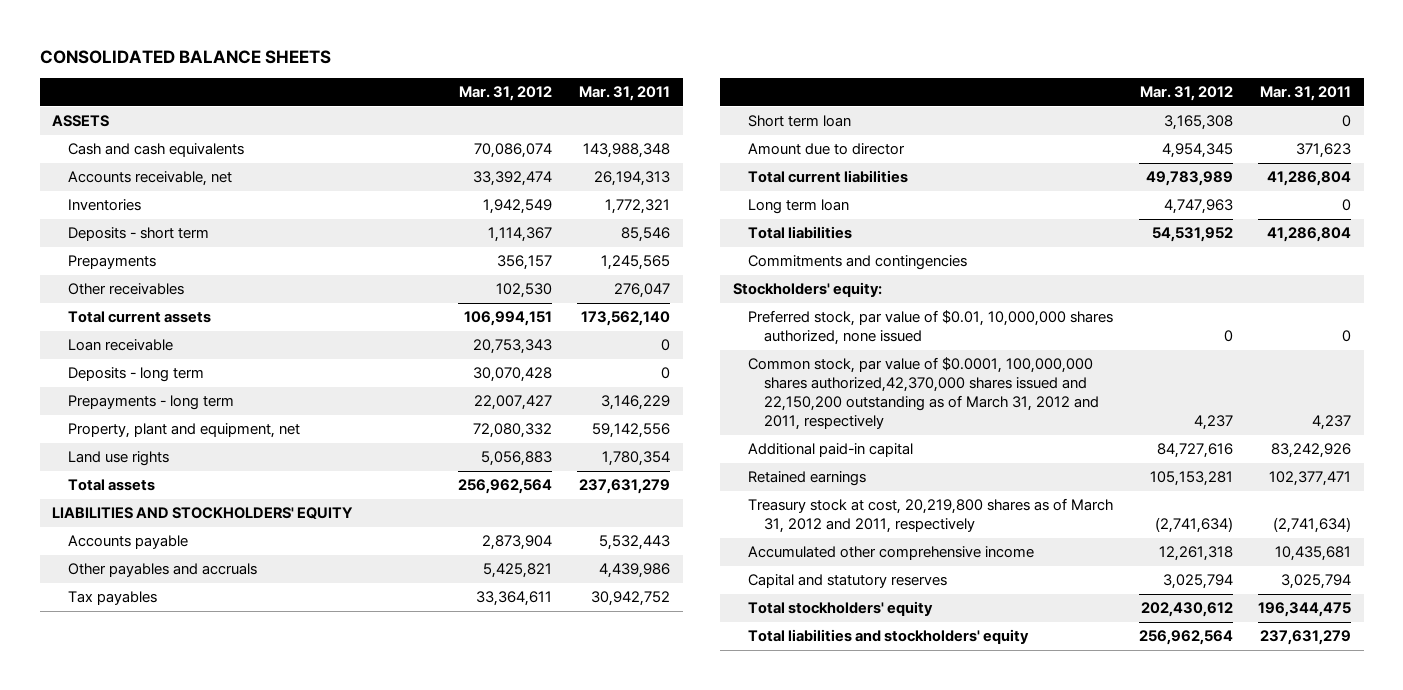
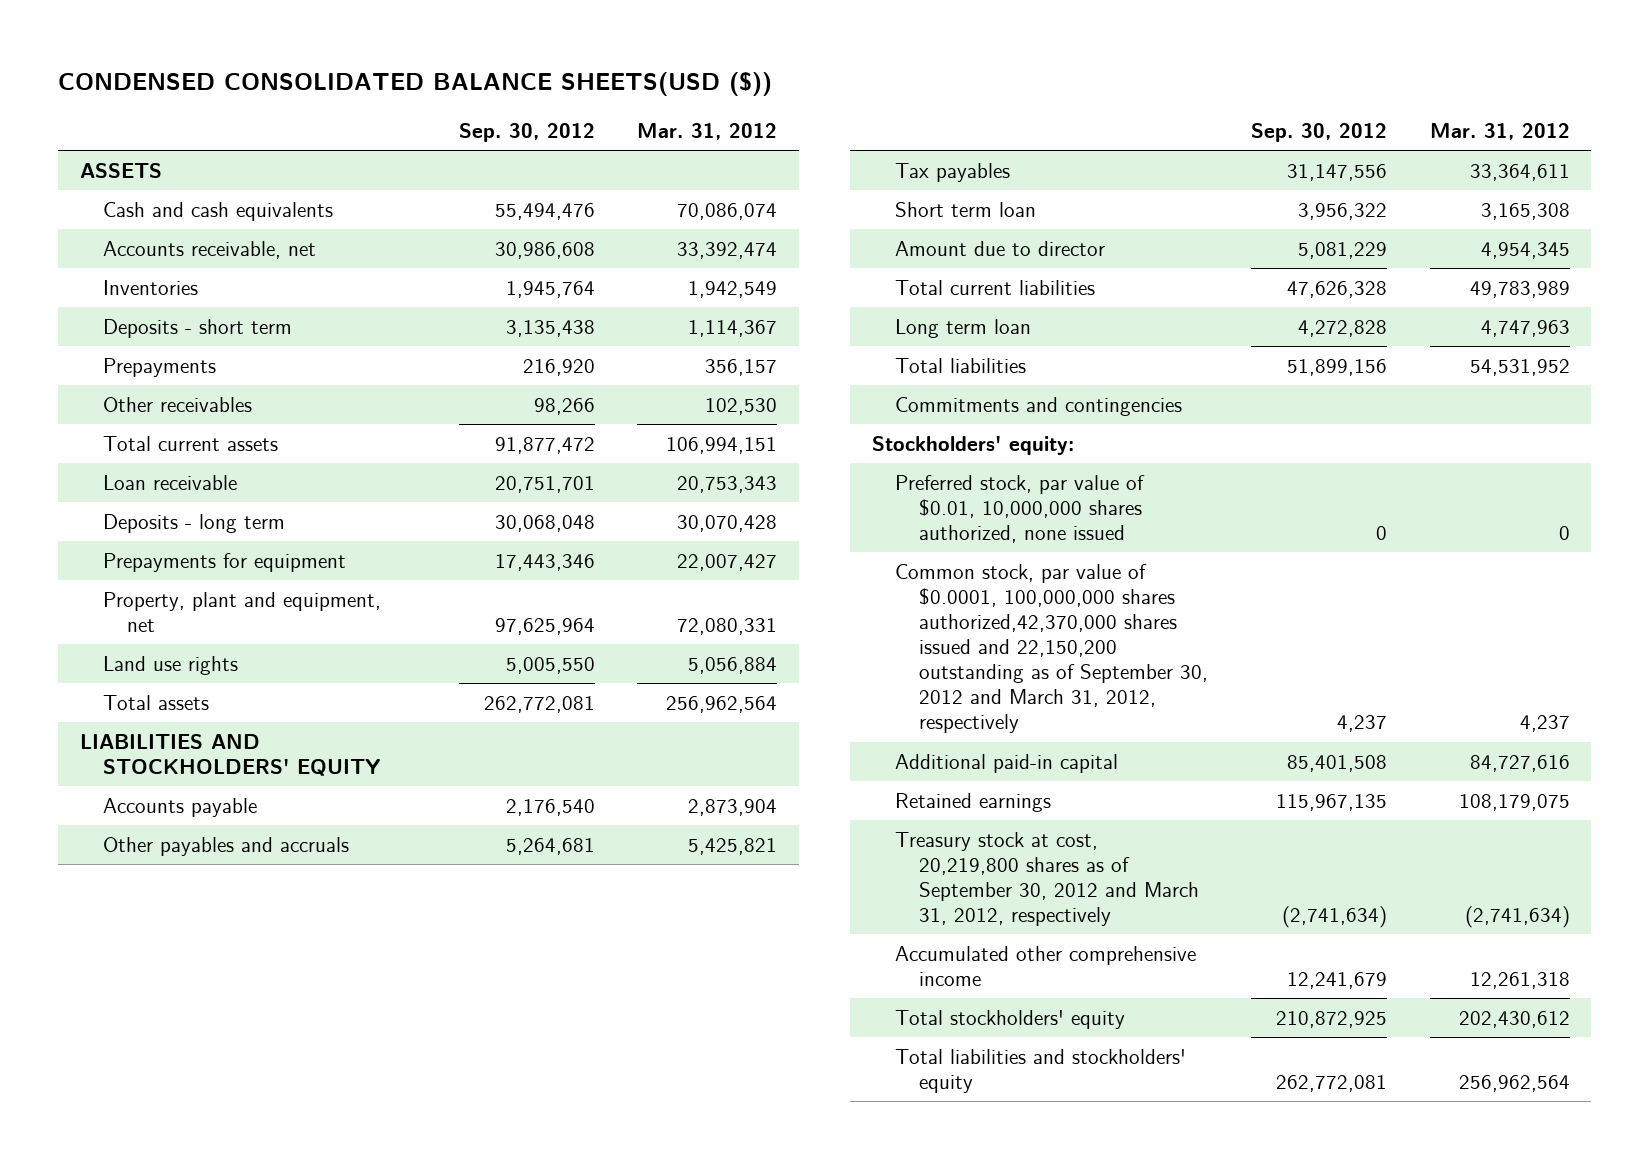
- CONSOLIDATED BALANCE SHEETS
+ CONDENSED CONSOLIDATED BALANCE SHEETS(USD ($))
- | Mar. 31, 2012 | Mar. 31, 2011
+ | Sep. 30, 2012 | Mar. 31, 2012
- Prepayments - long term | 22,007,427 | 3,146,229
- Property, plant and equipment, net | 72,080,332 | 59,142,556
- Land use rights | 5,056,883 | 1,780,354
+ Prepayments for equipment | 17,443,346 | 22,007,427
+ Property, plant and equipment, net | 97,625,964 | 72,080,331
+ Land use rights | 5,005,550 | 5,056,884
- Common stock, par value of $0.0001, 100,000,000 shares authorized,42,370,000 shares issued and 22,150,200 outstanding as of March 31, 2012 and 2011, respectively | 4,237 | 4,237
+ Common stock, par value of $0.0001, 100,000,000 shares authorized,42,370,000 shares issued and 22,150,200 outstanding as of September 30, 2012 and March 31, 2012, respectively | 4,237 | 4,237
- Retained earnings | 105,153,281 | 102,377,471
- Treasury stock at cost, 20,219,800 shares as of March 31, 2012 and 2011, respectively | (2,741,634) | (2,741,634)
+ Retained earnings | 115,967,135 | 108,179,075
+ Treasury stock at cost, 20,219,800 shares as of September 30, 2012 and March 31, 2012, respectively | (2,741,634) | (2,741,634)
- Capital and statutory reserves | 3,025,794 | 3,025,794

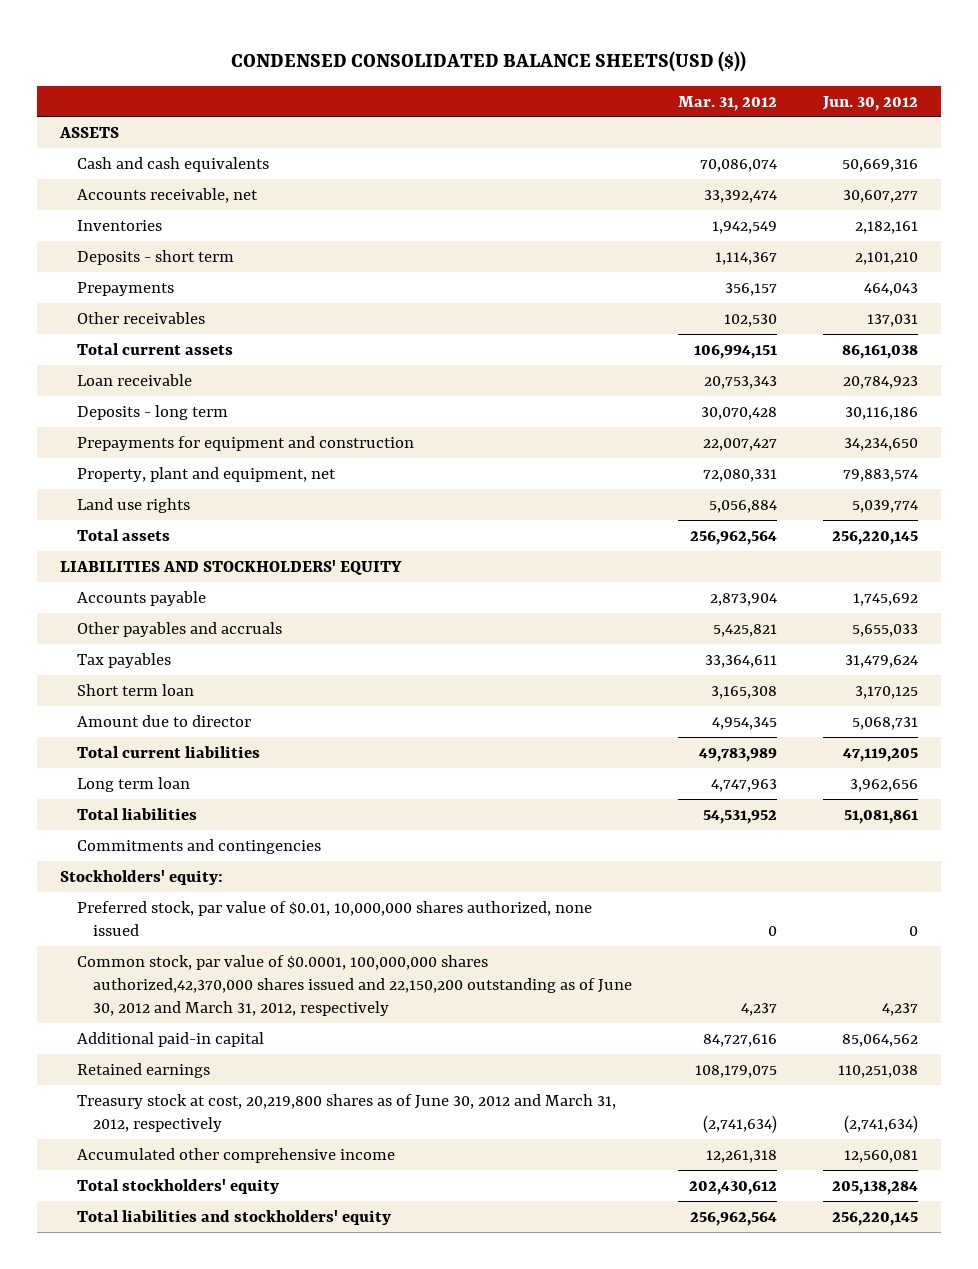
- | Sep. 30, 2012 | Mar. 31, 2012
+ | Mar. 31, 2012 | Jun. 30, 2012
- Prepayments for equipment | 17,443,346 | 22,007,427
+ Prepayments for equipment and construction | 22,007,427 | 34,234,650
- Common stock, par value of $0.0001, 100,000,000 shares authorized,42,370,000 shares issued and 22,150,200 outstanding as of September 30, 2012 and March 31, 2012, respectively | 4,237 | 4,237
+ Common stock, par value of $0.0001, 100,000,000 shares authorized,42,370,000 shares issued and 22,150,200 outstanding as of June 30, 2012 and March 31, 2012, respectively | 4,237 | 4,237
- Treasury stock at cost, 20,219,800 shares as of September 30, 2012 and March 31, 2012, respectively | (2,741,634) | (2,741,634)
+ Treasury stock at cost, 20,219,800 shares as of June 30, 2012 and March 31, 2012, respectively | (2,741,634) | (2,741,634)

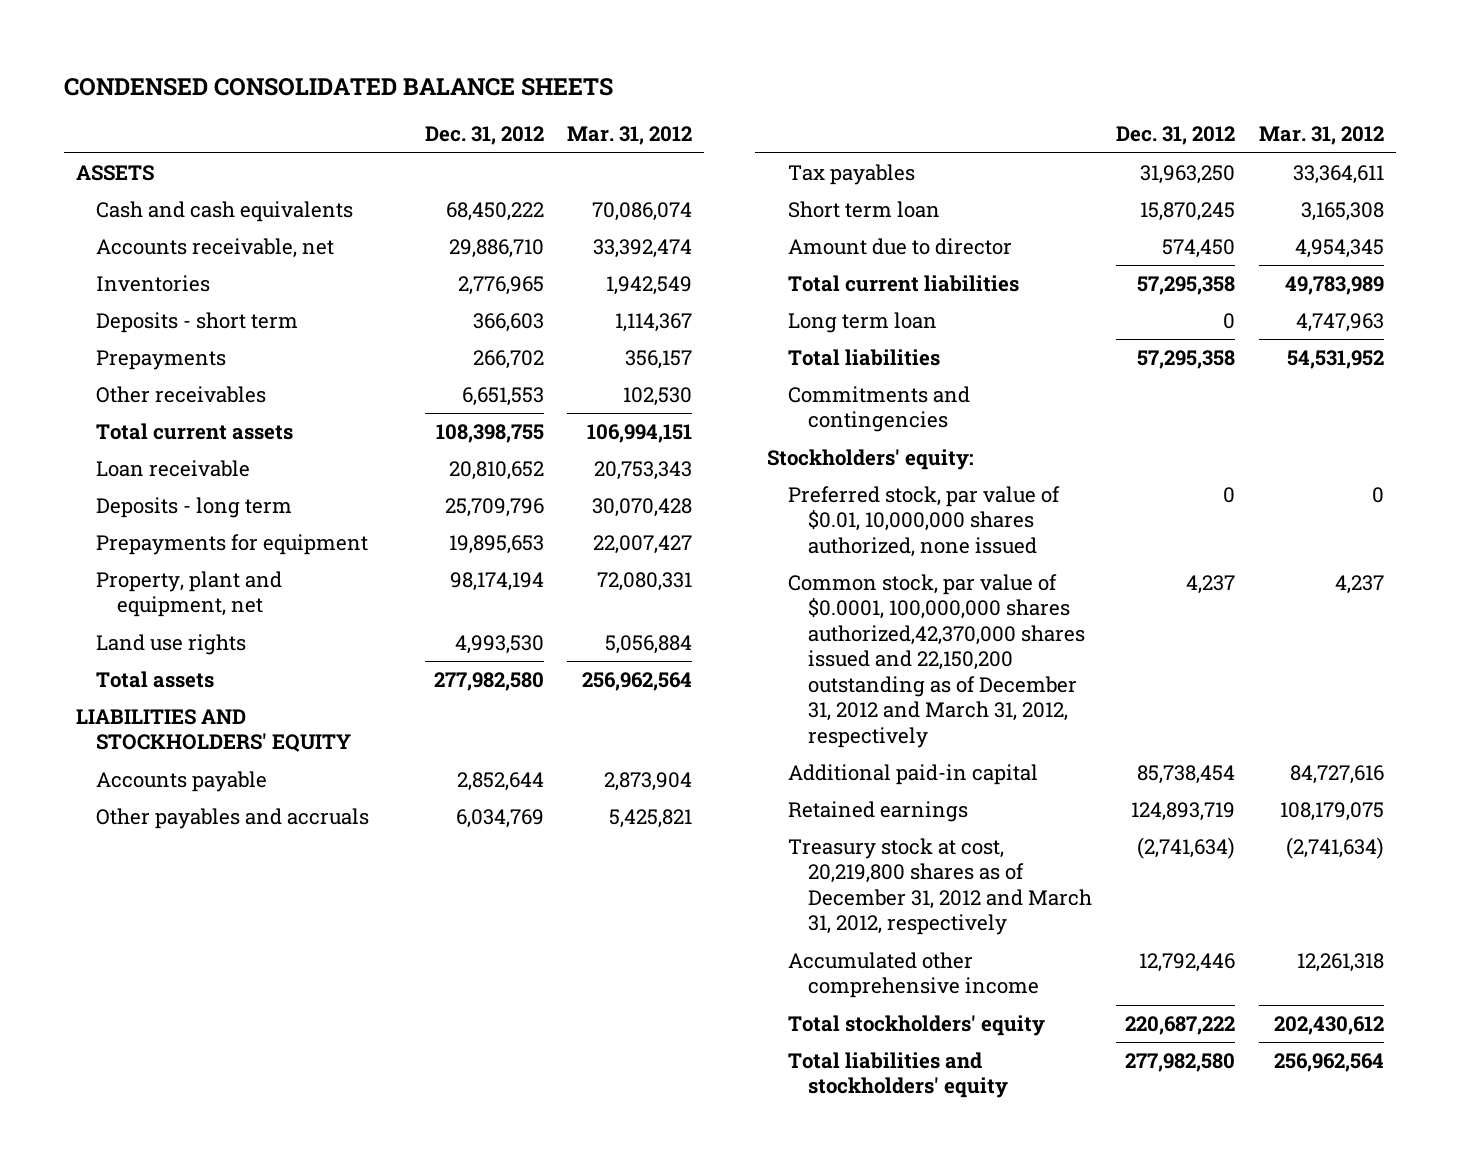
- CONDENSED CONSOLIDATED BALANCE SHEETS(USD ($))
+ CONDENSED CONSOLIDATED BALANCE SHEETS
- | Mar. 31, 2012 | Jun. 30, 2012
+ | Dec. 31, 2012 | Mar. 31, 2012
- Prepayments for equipment and construction | 22,007,427 | 34,234,650
+ Prepayments for equipment | 19,895,653 | 22,007,427
- Common stock, par value of $0.0001, 100,000,000 shares authorized,42,370,000 shares issued and 22,150,200 outstanding as of June 30, 2012 and March 31, 2012, respectively | 4,237 | 4,237
+ Common stock, par value of $0.0001, 100,000,000 shares authorized,42,370,000 shares issued and 22,150,200 outstanding as of December 31, 2012 and March 31, 2012, respectively | 4,237 | 4,237
- Treasury stock at cost, 20,219,800 shares as of June 30, 2012 and March 31, 2012, respectively | (2,741,634) | (2,741,634)
+ Treasury stock at cost, 20,219,800 shares as of December 31, 2012 and March 31, 2012, respectively | (2,741,634) | (2,741,634)

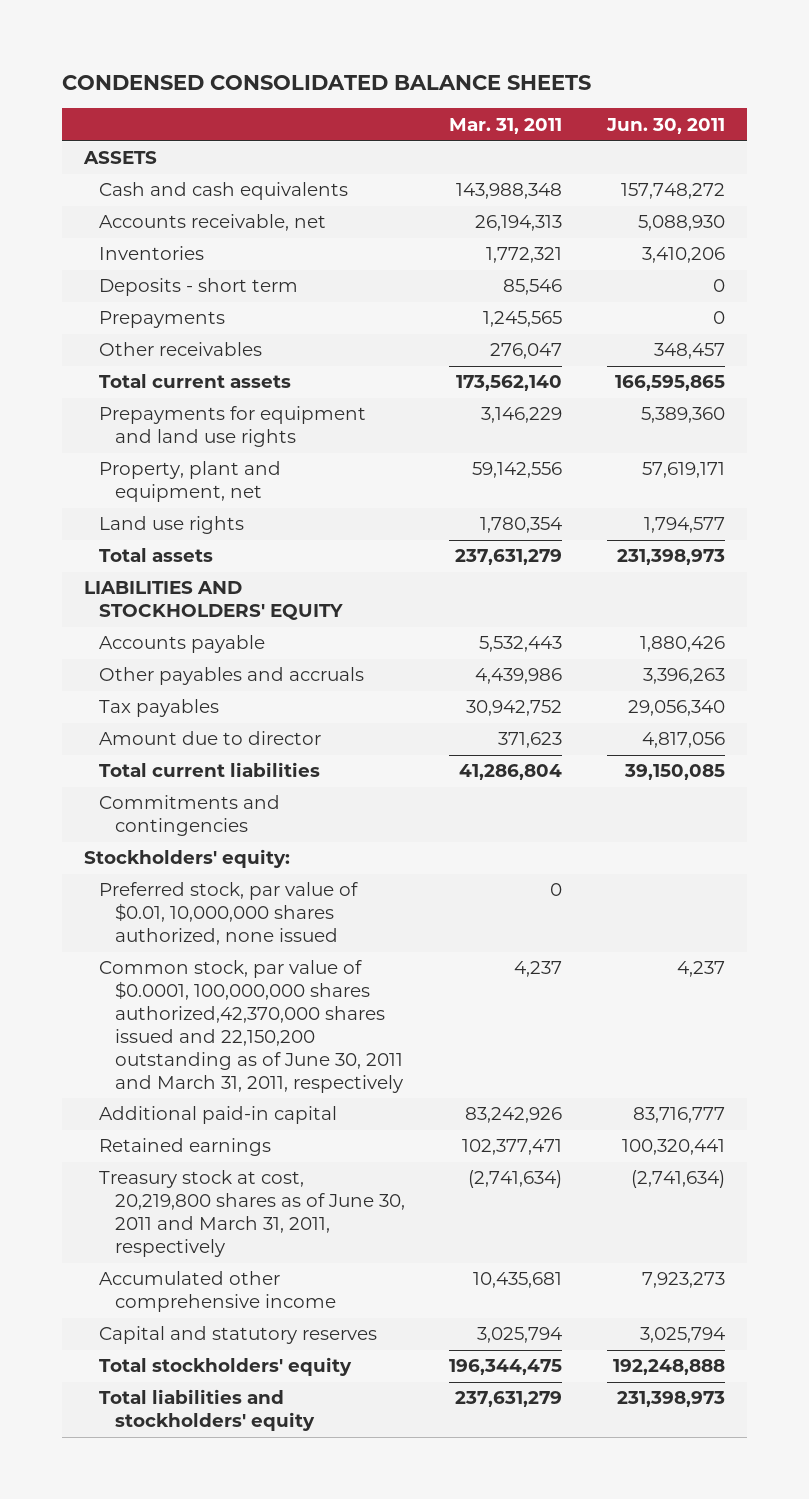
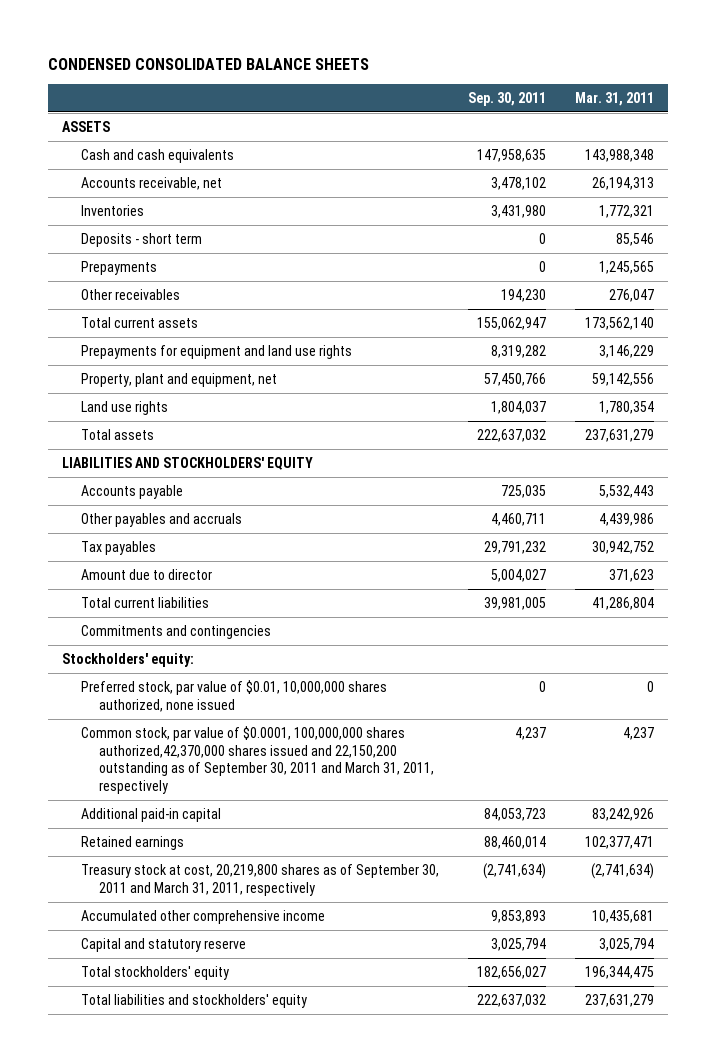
- | Mar. 31, 2011 | Jun. 30, 2011
+ | Sep. 30, 2011 | Mar. 31, 2011
- Common stock, par value of $0.0001, 100,000,000 shares authorized,42,370,000 shares issued and 22,150,200 outstanding as of June 30, 2011 and March 31, 2011, respectively | 4,237 | 4,237
+ Common stock, par value of $0.0001, 100,000,000 shares authorized,42,370,000 shares issued and 22,150,200 outstanding as of September 30, 2011 and March 31, 2011, respectively | 4,237 | 4,237
- Treasury stock at cost, 20,219,800 shares as of June 30, 2011 and March 31, 2011, respectively | (2,741,634) | (2,741,634)
+ Treasury stock at cost, 20,219,800 shares as of September 30, 2011 and March 31, 2011, respectively | (2,741,634) | (2,741,634)
- Capital and statutory reserves | 3,025,794 | 3,025,794
+ Capital and statutory reserve | 3,025,794 | 3,025,794

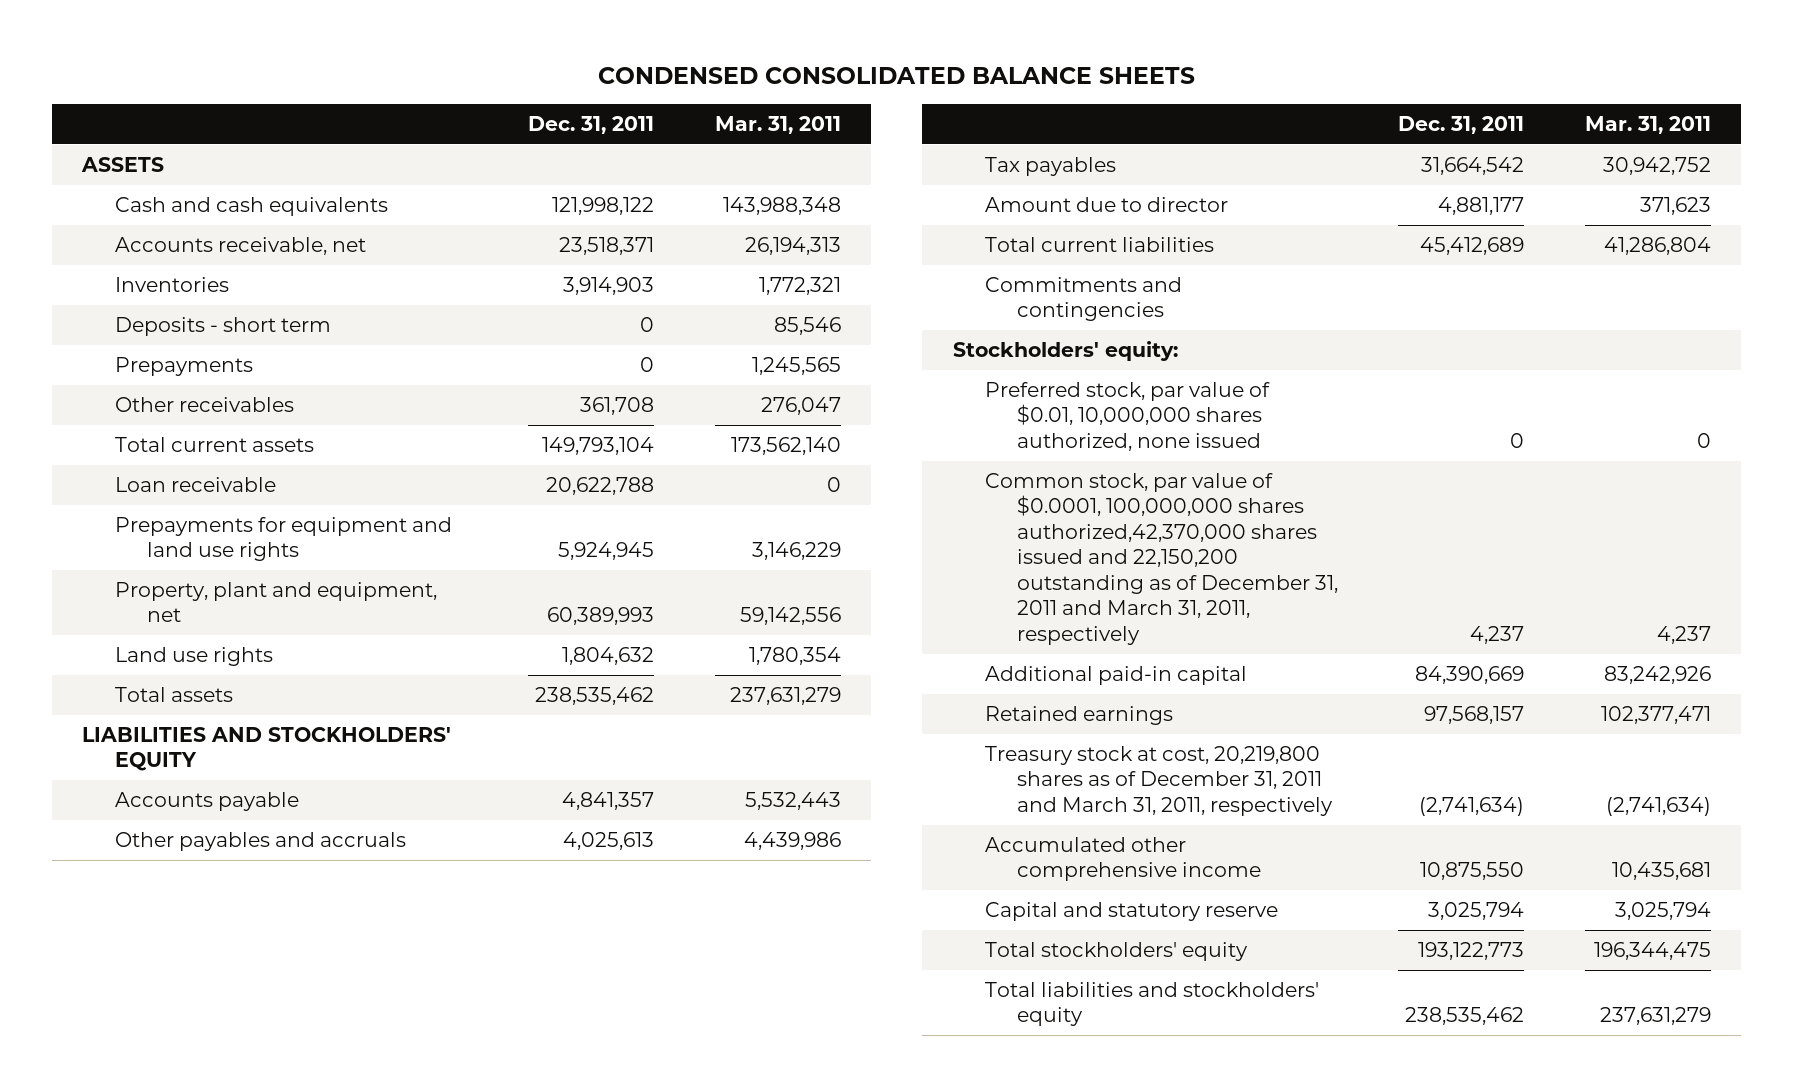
- | Sep. 30, 2011 | Mar. 31, 2011
+ | Dec. 31, 2011 | Mar. 31, 2011
+ Loan receivable | 20,622,788 | 0
- Common stock, par value of $0.0001, 100,000,000 shares authorized,42,370,000 shares issued and 22,150,200 outstanding as of September 30, 2011 and March 31, 2011, respectively | 4,237 | 4,237
+ Common stock, par value of $0.0001, 100,000,000 shares authorized,42,370,000 shares issued and 22,150,200 outstanding as of December 31, 2011 and March 31, 2011, respectively | 4,237 | 4,237
- Treasury stock at cost, 20,219,800 shares as of September 30, 2011 and March 31, 2011, respectively | (2,741,634) | (2,741,634)
+ Treasury stock at cost, 20,219,800 shares as of December 31, 2011 and March 31, 2011, respectively | (2,741,634) | (2,741,634)

